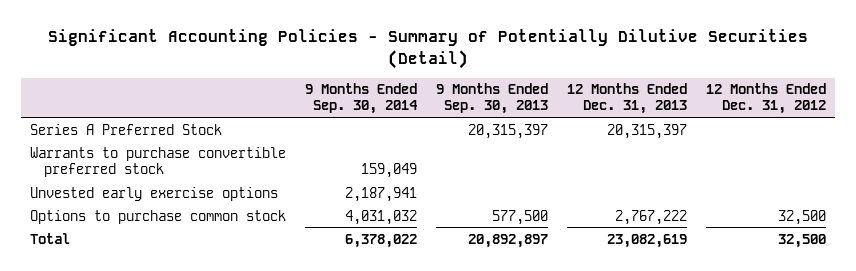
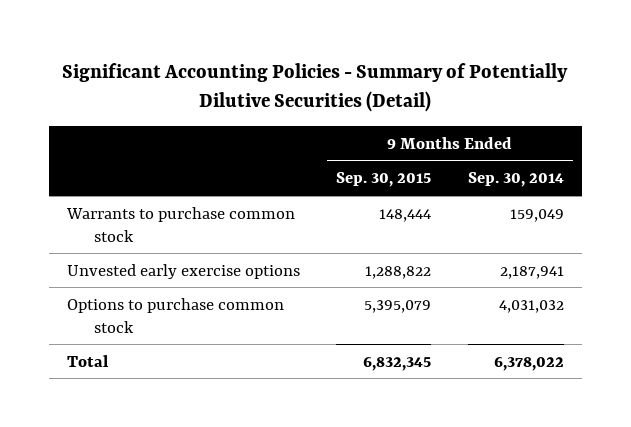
- | 9 Months Ended Sep. 30, 2014 | 9 Months Ended Sep. 30, 2013 | 12 Months Ended Dec. 31, 2013 | 12 Months Ended Dec. 31, 2012
+ | 9 Months Ended Sep. 30, 2015 | 9 Months Ended Sep. 30, 2014
- Series A Preferred Stock | | 20,315,397 | 20,315,397 |
- Warrants to purchase convertible preferred stock | 159,049 | | |
+ Warrants to purchase common stock | 148,444 | 159,049

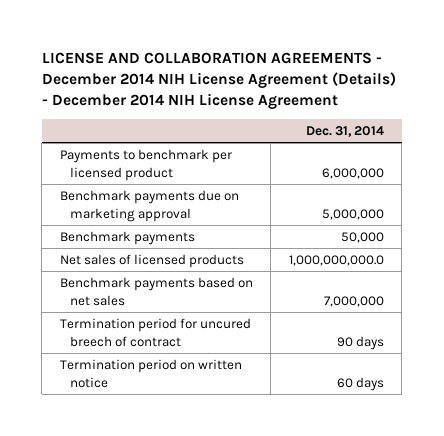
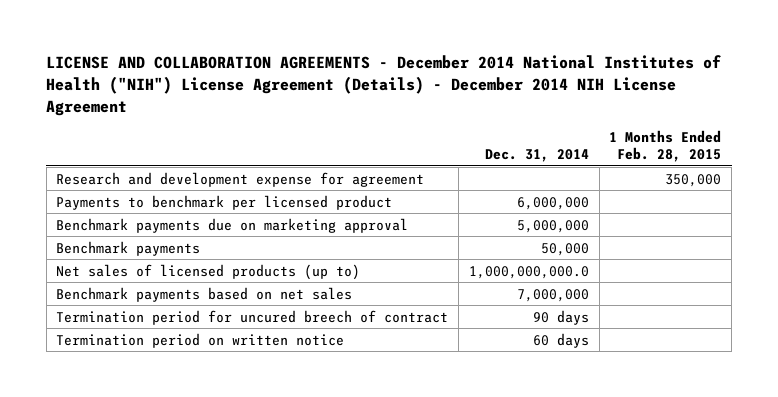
- LICENSE AND COLLABORATION AGREEMENTS - December 2014 NIH License Agreement (Details) - December 2014 NIH License Agreement
+ LICENSE AND COLLABORATION AGREEMENTS - December 2014 National Institutes of Health ("NIH") License Agreement (Details) - December 2014 NIH License Agreement
- | Dec. 31, 2014
+ | Dec. 31, 2014 | 1 Months Ended Feb. 28, 2015
+ Research and development expense for agreement | | 350,000
- Net sales of licensed products | 1,000,000,000.0
+ Net sales of licensed products (up to) | 1,000,000,000.0 |

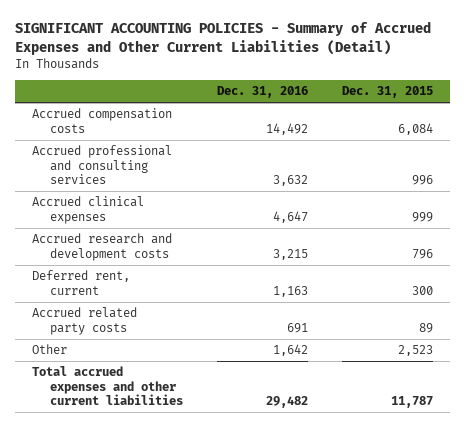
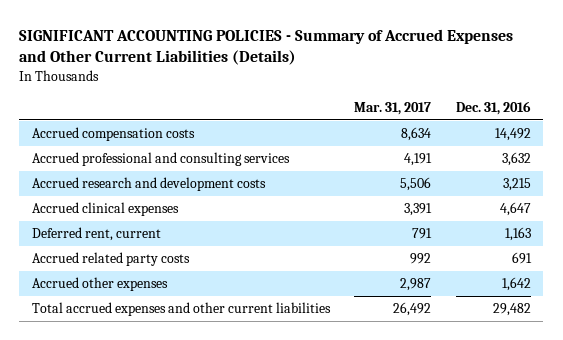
- SIGNIFICANT ACCOUNTING POLICIES - Summary of Accrued Expenses and Other Current Liabilities (Detail)
+ SIGNIFICANT ACCOUNTING POLICIES - Summary of Accrued Expenses and Other Current Liabilities (Details)
- | Dec. 31, 2016 | Dec. 31, 2015
+ | Mar. 31, 2017 | Dec. 31, 2016
moved down: Accrued clinical expenses | 3,391 | 4,647
- Other | 1,642 | 2,523
+ Accrued other expenses | 2,987 | 1,642

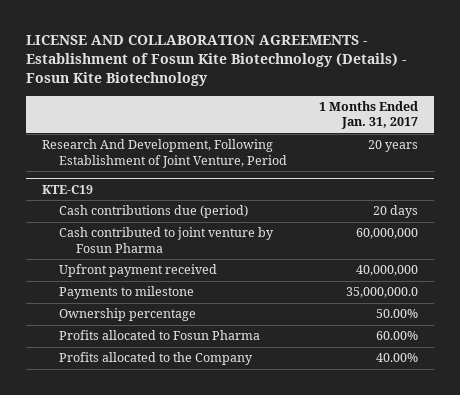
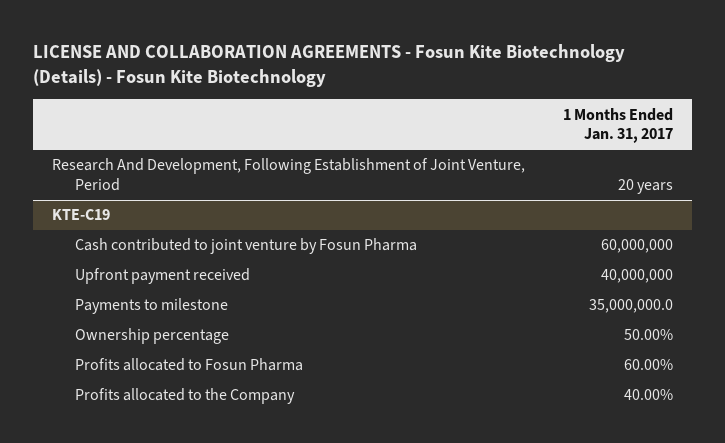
- LICENSE AND COLLABORATION AGREEMENTS - Establishment of Fosun Kite Biotechnology (Details) - Fosun Kite Biotechnology
+ LICENSE AND COLLABORATION AGREEMENTS - Fosun Kite Biotechnology (Details) - Fosun Kite Biotechnology
@ KTE-C19
- Cash contributions due (period) | 20 days

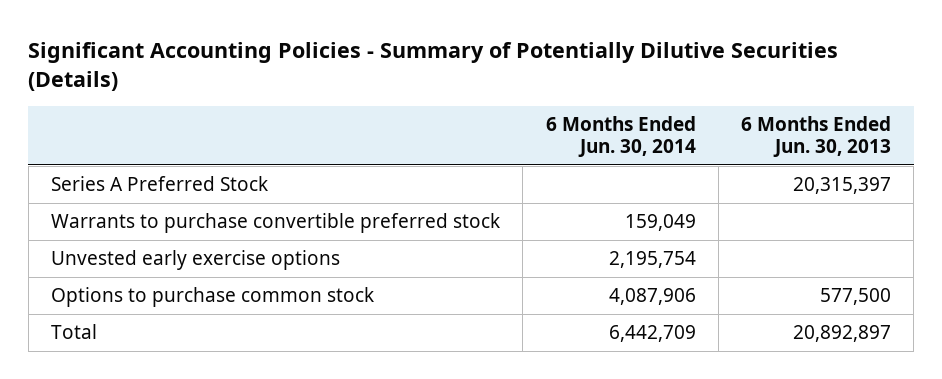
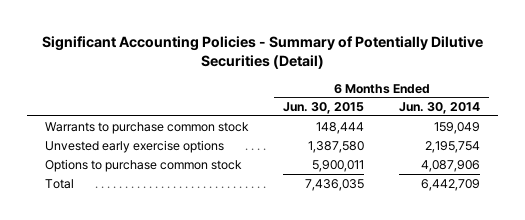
- Significant Accounting Policies - Summary of Potentially Dilutive Securities (Details)
+ Significant Accounting Policies - Summary of Potentially Dilutive Securities (Detail)
- | 6 Months Ended Jun. 30, 2014 | 6 Months Ended Jun. 30, 2013
+ | 6 Months Ended Jun. 30, 2015 | 6 Months Ended Jun. 30, 2014
- Series A Preferred Stock | | 20,315,397
- Warrants to purchase convertible preferred stock | 159,049 |
+ Warrants to purchase common stock | 148,444 | 159,049

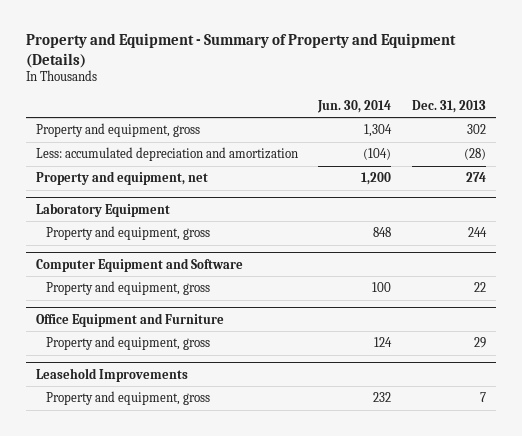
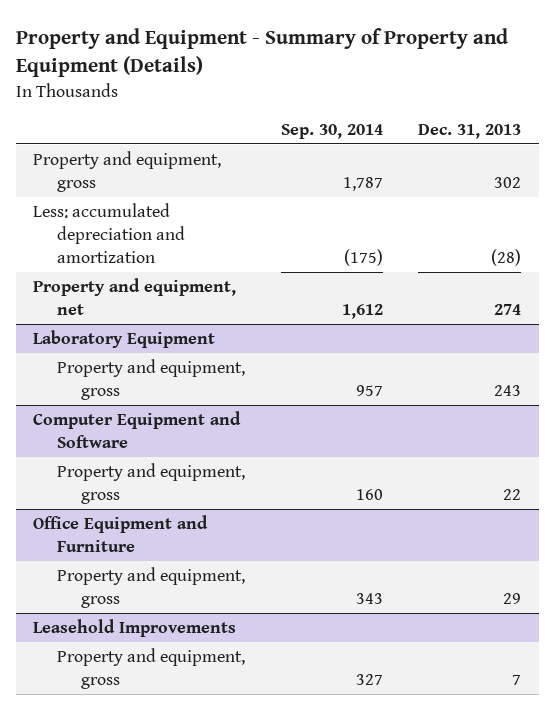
- | Jun. 30, 2014 | Dec. 31, 2013
+ | Sep. 30, 2014 | Dec. 31, 2013
@ Laboratory Equipment
- Property and equipment, gross | 848 | 244
+ Property and equipment, gross | 957 | 243

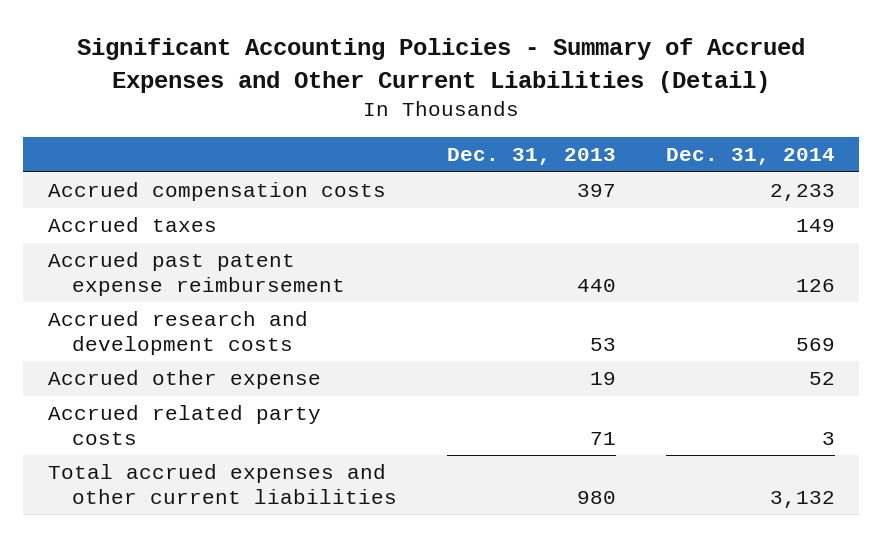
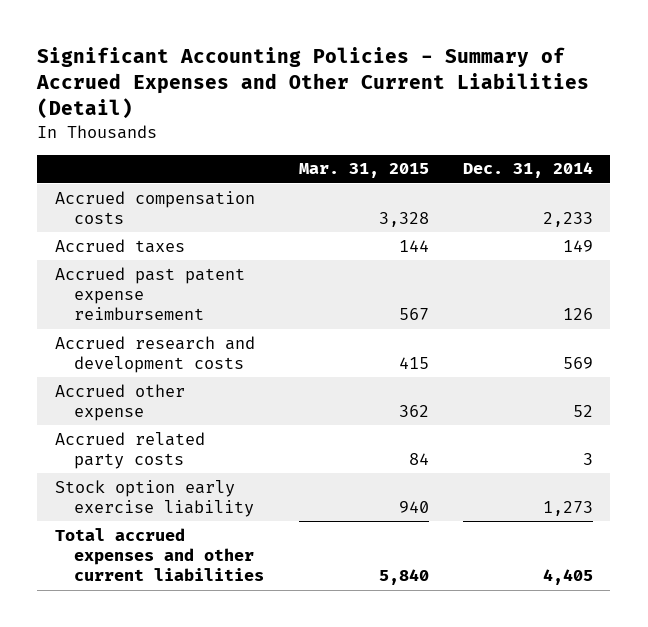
- | Dec. 31, 2013 | Dec. 31, 2014
+ | Mar. 31, 2015 | Dec. 31, 2014
- Total accrued expenses and other current liabilities | 980 | 3,132
+ Stock option early exercise liability | 940 | 1,273
+ Total accrued expenses and other current liabilities | 5,840 | 4,405

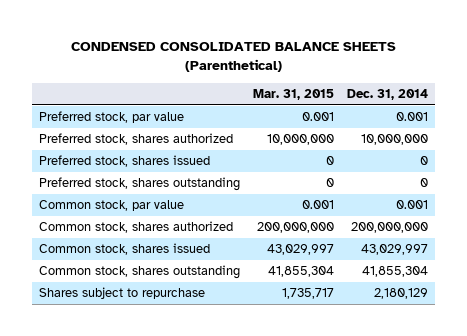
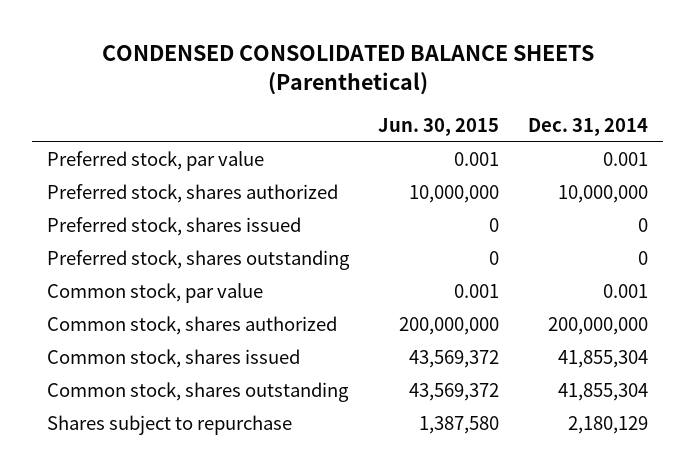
- | Mar. 31, 2015 | Dec. 31, 2014
+ | Jun. 30, 2015 | Dec. 31, 2014
- Common stock, shares issued | 43,029,997 | 43,029,997
+ Common stock, shares issued | 43,569,372 | 41,855,304

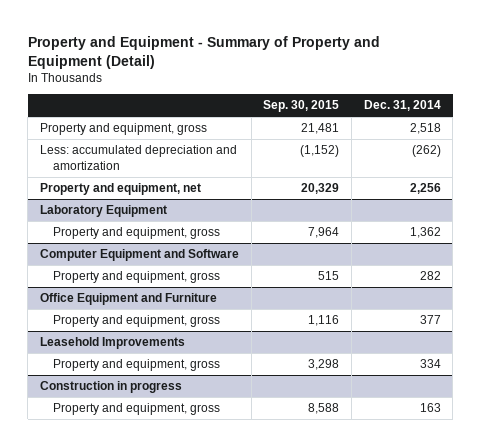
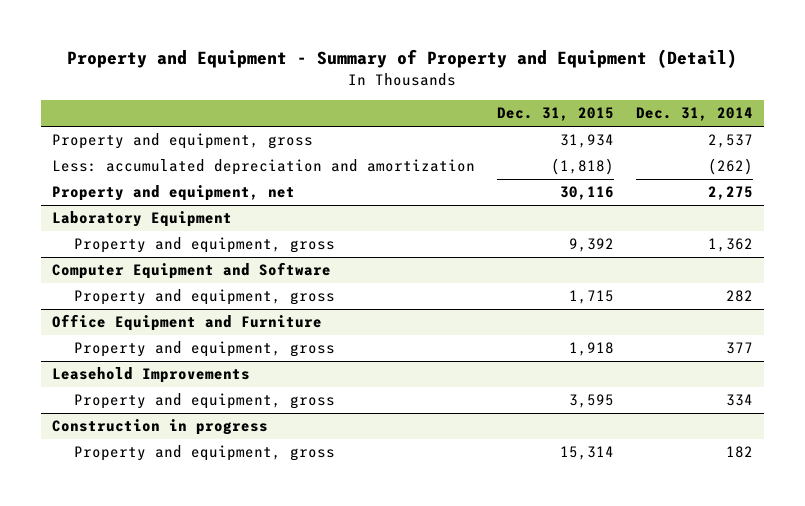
- | Sep. 30, 2015 | Dec. 31, 2014
+ | Dec. 31, 2015 | Dec. 31, 2014
- Property and equipment, gross | 21,481 | 2,518
+ Property and equipment, gross | 31,934 | 2,537
- Property and equipment, net | 20,329 | 2,256
+ Property and equipment, net | 30,116 | 2,275
@ Construction in progress
- Property and equipment, gross | 8,588 | 163
+ Property and equipment, gross | 15,314 | 182

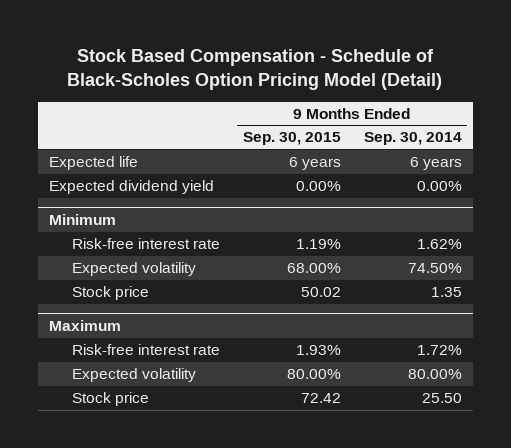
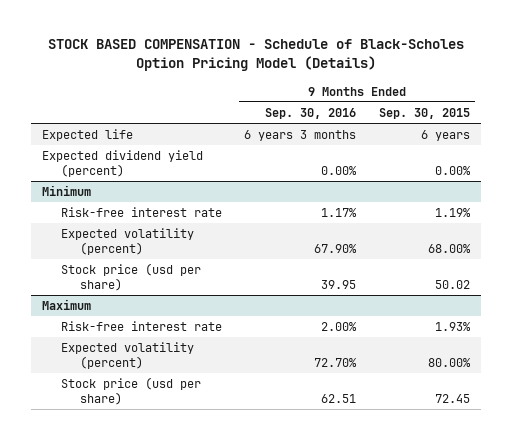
- Stock Based Compensation - Schedule of Black-Scholes Option Pricing Model (Detail)
+ STOCK BASED COMPENSATION - Schedule of Black-Scholes Option Pricing Model (Details)
- | 9 Months Ended Sep. 30, 2015 | 9 Months Ended Sep. 30, 2014
+ | 9 Months Ended Sep. 30, 2016 | 9 Months Ended Sep. 30, 2015
- Expected dividend yield | 0.00% | 0.00%
+ Expected dividend yield (percent) | 0.00% | 0.00%
@ Minimum
- Expected volatility | 68.00% | 74.50%
- Stock price | 50.02 | 1.35
+ Expected volatility (percent) | 67.90% | 68.00%
+ Stock price (usd per share) | 39.95 | 50.02
@ Maximum
- Expected volatility | 80.00% | 80.00%
- Stock price | 72.42 | 25.50
+ Expected volatility (percent) | 72.70% | 80.00%
+ Stock price (usd per share) | 62.51 | 72.45

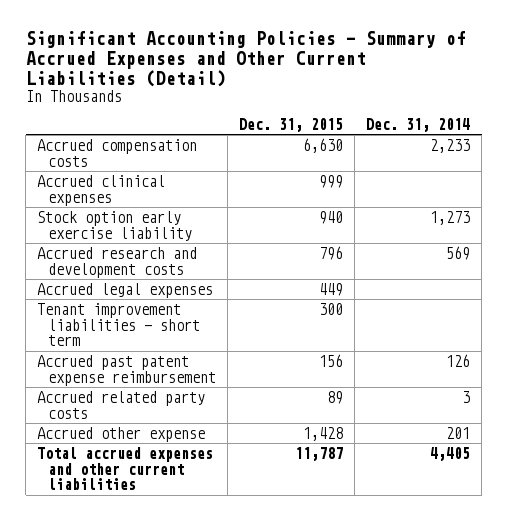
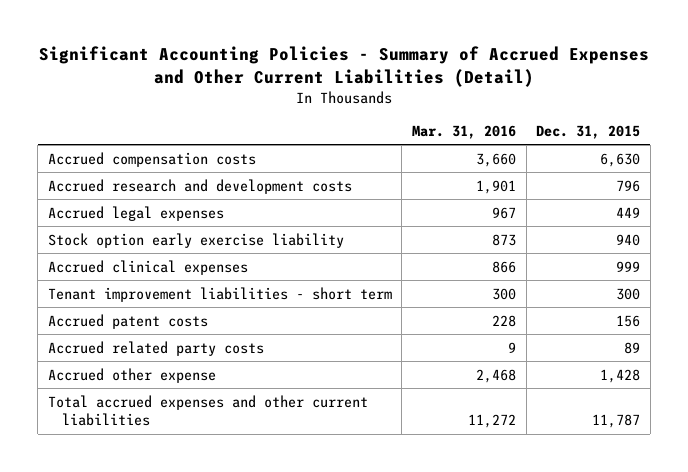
- | Dec. 31, 2015 | Dec. 31, 2014
+ | Mar. 31, 2016 | Dec. 31, 2015
moved down: Stock option early exercise liability | 873 | 940
moved down: Accrued clinical expenses | 866 | 999
- Accrued past patent expense reimbursement | 156 | 126
+ Accrued patent costs | 228 | 156

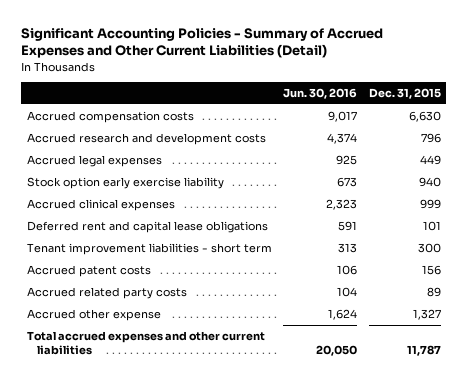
- | Mar. 31, 2016 | Dec. 31, 2015
+ | Jun. 30, 2016 | Dec. 31, 2015
+ Deferred rent and capital lease obligations | 591 | 101
- Accrued other expense | 2,468 | 1,428
+ Accrued other expense | 1,624 | 1,327

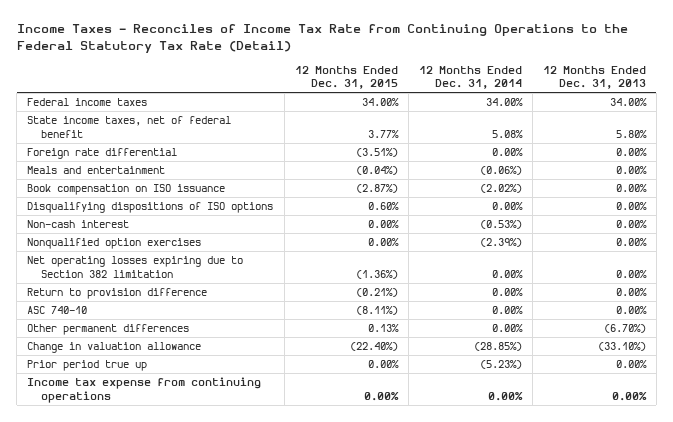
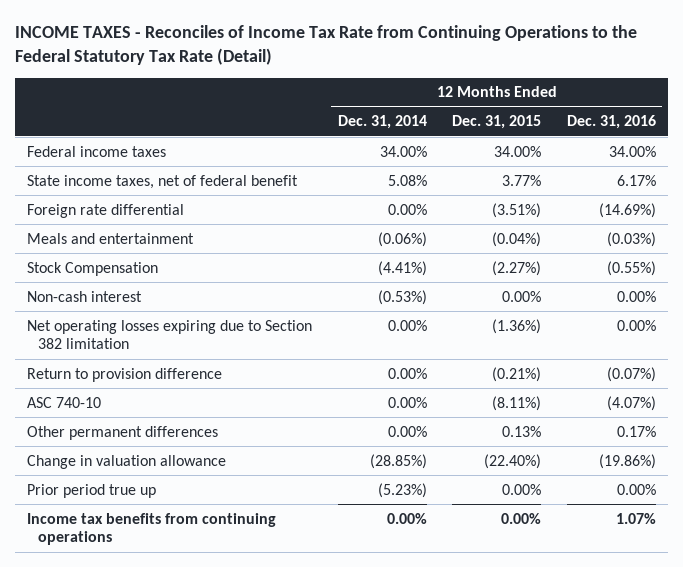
- Income Taxes - Reconciles of Income Tax Rate from Continuing Operations to the Federal Statutory Tax Rate (Detail)
+ INCOME TAXES - Reconciles of Income Tax Rate from Continuing Operations to the Federal Statutory Tax Rate (Detail)
- | 12 Months Ended Dec. 31, 2015 | 12 Months Ended Dec. 31, 2014 | 12 Months Ended Dec. 31, 2013
+ | 12 Months Ended Dec. 31, 2014 | 12 Months Ended Dec. 31, 2015 | 12 Months Ended Dec. 31, 2016
- Book compensation on ISO issuance | (2.87%) | (2.02%) | 0.00%
- Disqualifying dispositions of ISO options | 0.60% | 0.00% | 0.00%
+ Stock Compensation | (4.41%) | (2.27%) | (0.55%)
- Nonqualified option exercises | 0.00% | (2.39%) | 0.00%
- Income tax expense from continuing operations | 0.00% | 0.00% | 0.00%
+ Income tax benefits from continuing operations | 0.00% | 0.00% | 1.07%

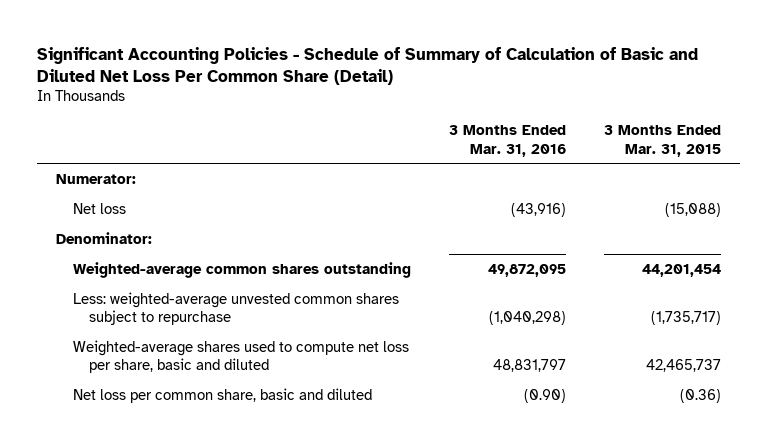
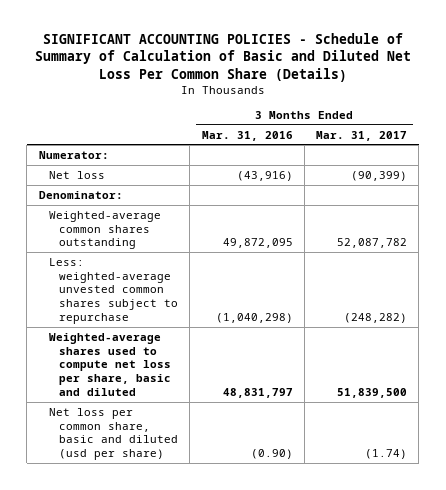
- Significant Accounting Policies - Schedule of Summary of Calculation of Basic and Diluted Net Loss Per Common Share (Detail)
+ SIGNIFICANT ACCOUNTING POLICIES - Schedule of Summary of Calculation of Basic and Diluted Net Loss Per Common Share (Details)
- | 3 Months Ended Mar. 31, 2016 | 3 Months Ended Mar. 31, 2015
+ | 3 Months Ended Mar. 31, 2016 | 3 Months Ended Mar. 31, 2017
- Net loss per common share, basic and diluted | (0.90) | (0.36)
+ Net loss per common share, basic and diluted (usd per share) | (0.90) | (1.74)

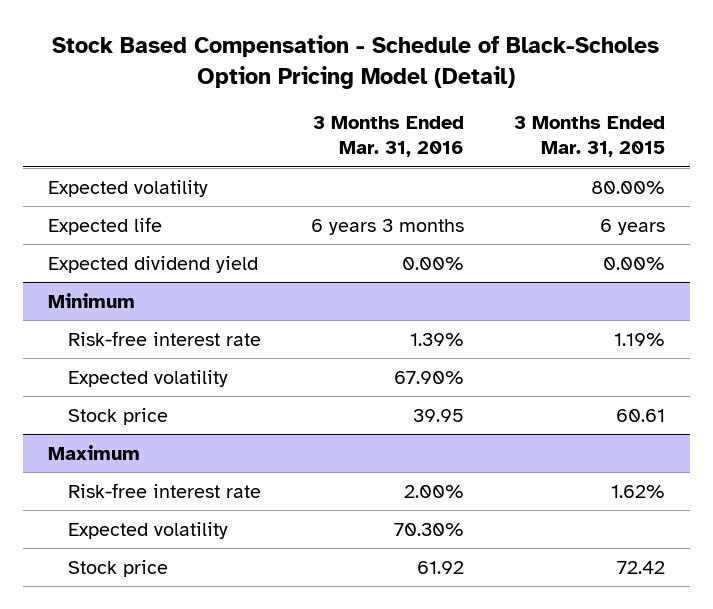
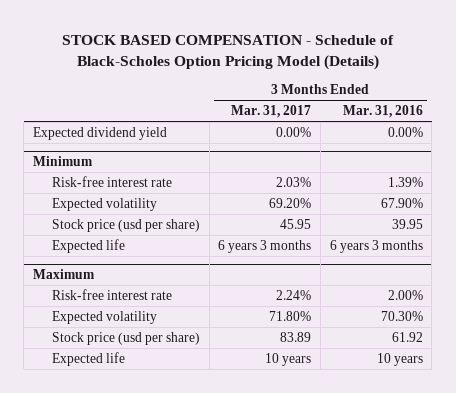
- Stock Based Compensation - Schedule of Black-Scholes Option Pricing Model (Detail)
+ STOCK BASED COMPENSATION - Schedule of Black-Scholes Option Pricing Model (Details)
- | 3 Months Ended Mar. 31, 2016 | 3 Months Ended Mar. 31, 2015
+ | 3 Months Ended Mar. 31, 2017 | 3 Months Ended Mar. 31, 2016
- Expected volatility | | 80.00%
- Expected life | 6 years 3 months | 6 years
@ Minimum
- Stock price | 39.95 | 60.61
+ Stock price (usd per share) | 45.95 | 39.95
+ Expected life | 6 years 3 months | 6 years 3 months
@ Maximum
- Stock price | 61.92 | 72.42
+ Stock price (usd per share) | 83.89 | 61.92
+ Expected life | 10 years | 10 years

